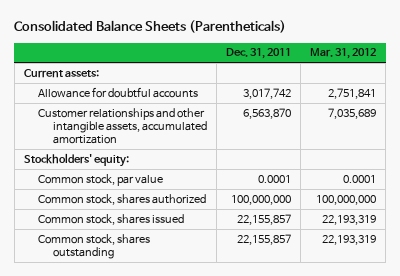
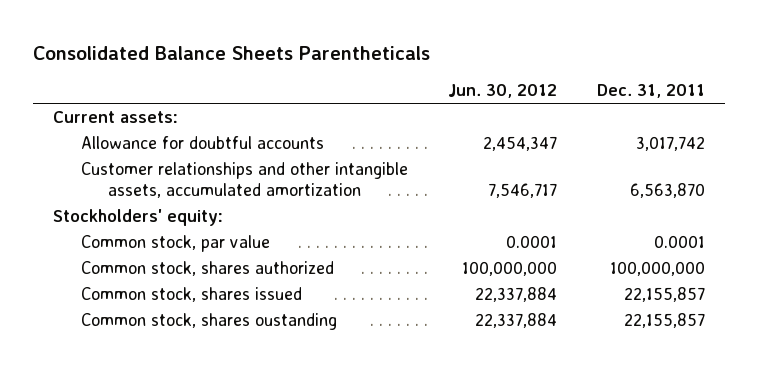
- Consolidated Balance Sheets (Parentheticals)
+ Consolidated Balance Sheets Parentheticals
- | Dec. 31, 2011 | Mar. 31, 2012
+ | Jun. 30, 2012 | Dec. 31, 2011
- Common stock, shares outstanding | 22,155,857 | 22,193,319
+ Common stock, shares oustanding | 22,337,884 | 22,155,857

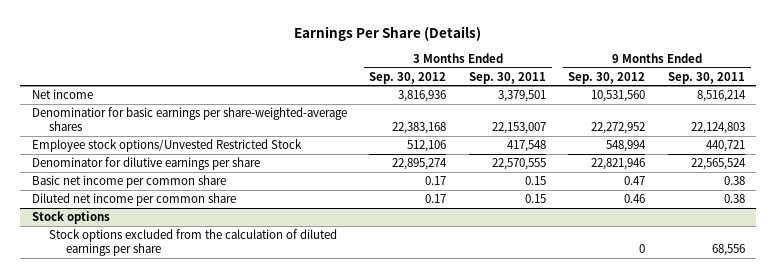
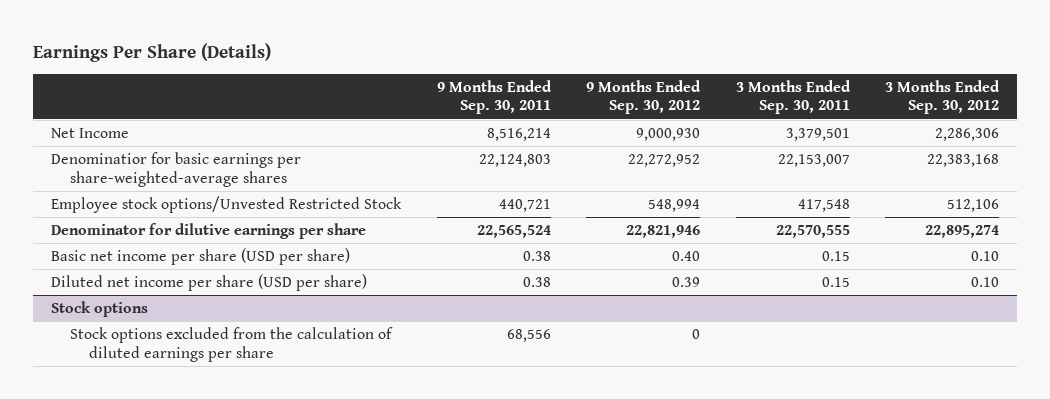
- | 3 Months Ended Sep. 30, 2012 | 3 Months Ended Sep. 30, 2011 | 9 Months Ended Sep. 30, 2012 | 9 Months Ended Sep. 30, 2011
+ | 9 Months Ended Sep. 30, 2011 | 9 Months Ended Sep. 30, 2012 | 3 Months Ended Sep. 30, 2011 | 3 Months Ended Sep. 30, 2012
- Net income | 3,816,936 | 3,379,501 | 10,531,560 | 8,516,214
+ Net Income | 8,516,214 | 9,000,930 | 3,379,501 | 2,286,306
- Basic net income per common share | 0.17 | 0.15 | 0.47 | 0.38
- Diluted net income per common share | 0.17 | 0.15 | 0.46 | 0.38
+ Basic net income per share (USD per share) | 0.38 | 0.40 | 0.15 | 0.10
+ Diluted net income per share (USD per share) | 0.38 | 0.39 | 0.15 | 0.10

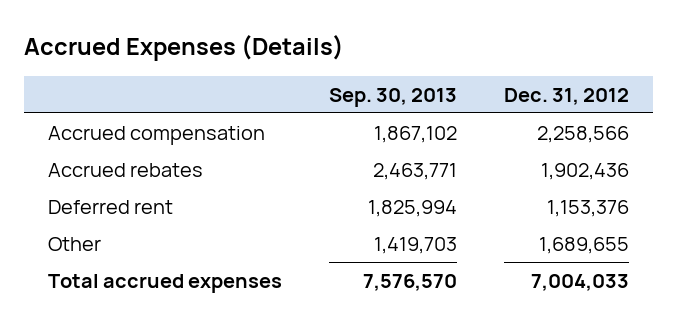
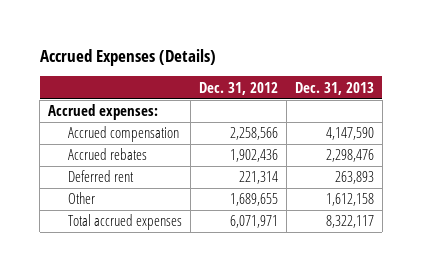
- | Sep. 30, 2013 | Dec. 31, 2012
+ | Dec. 31, 2012 | Dec. 31, 2013
+ Accrued expenses:
- Deferred rent | 1,825,994 | 1,153,376
+ Deferred rent | 221,314 | 263,893
- Total accrued expenses | 7,576,570 | 7,004,033
+ Total accrued expenses | 6,071,971 | 8,322,117

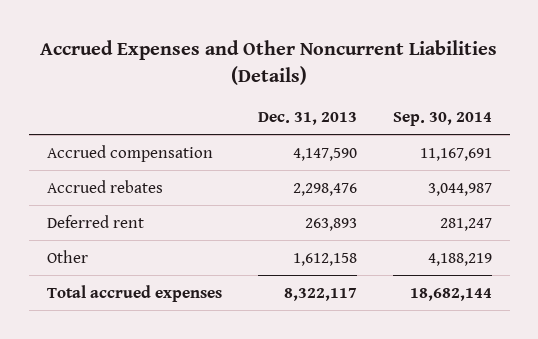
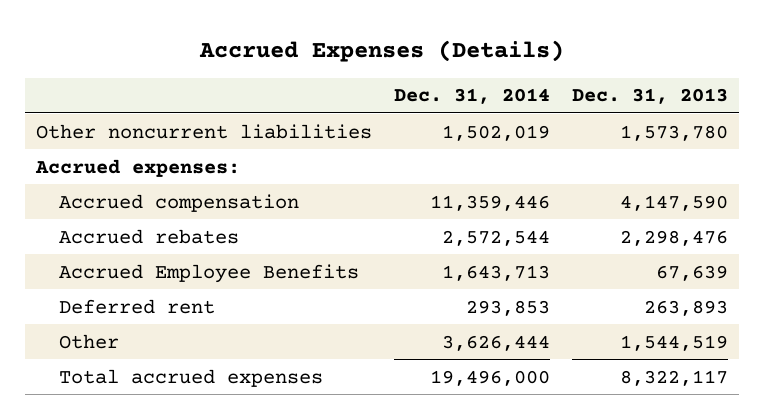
- Accrued Expenses and Other Noncurrent Liabilities (Details)
+ Accrued Expenses (Details)
- | Dec. 31, 2013 | Sep. 30, 2014
+ | Dec. 31, 2014 | Dec. 31, 2013
+ Other noncurrent liabilities | 1,502,019 | 1,573,780
+ Accrued expenses:
+ Accrued Employee Benefits | 1,643,713 | 67,639
- Other | 1,612,158 | 4,188,219
+ Other | 3,626,444 | 1,544,519

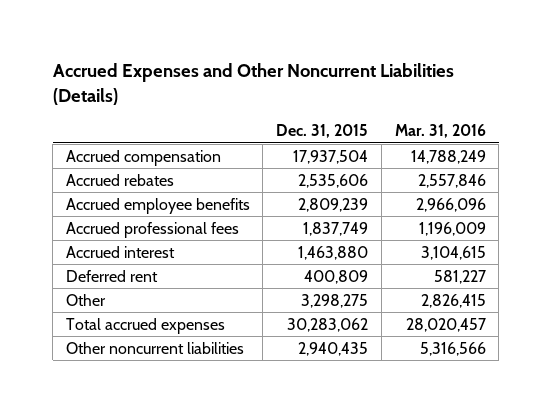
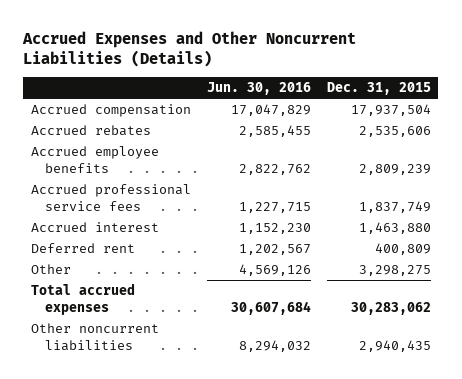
- | Dec. 31, 2015 | Mar. 31, 2016
+ | Jun. 30, 2016 | Dec. 31, 2015
- Accrued professional fees | 1,837,749 | 1,196,009
+ Accrued professional service fees | 1,227,715 | 1,837,749

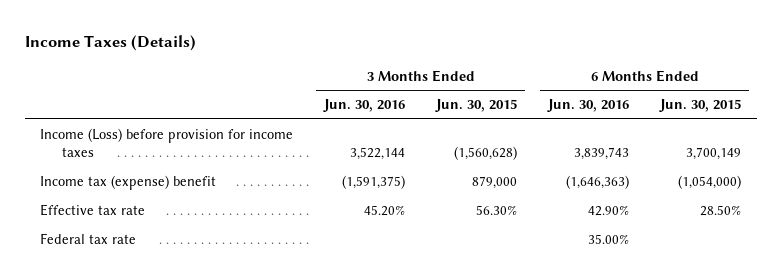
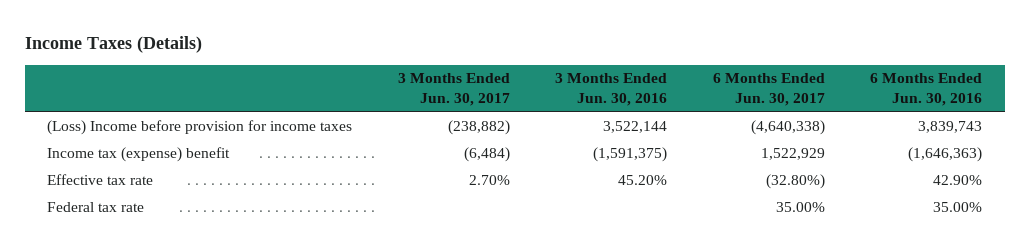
- | 3 Months Ended Jun. 30, 2016 | 3 Months Ended Jun. 30, 2015 | 6 Months Ended Jun. 30, 2016 | 6 Months Ended Jun. 30, 2015
+ | 3 Months Ended Jun. 30, 2017 | 3 Months Ended Jun. 30, 2016 | 6 Months Ended Jun. 30, 2017 | 6 Months Ended Jun. 30, 2016
- Income (Loss) before provision for income taxes | 3,522,144 | (1,560,628) | 3,839,743 | 3,700,149
+ (Loss) Income before provision for income taxes | (238,882) | 3,522,144 | (4,640,338) | 3,839,743

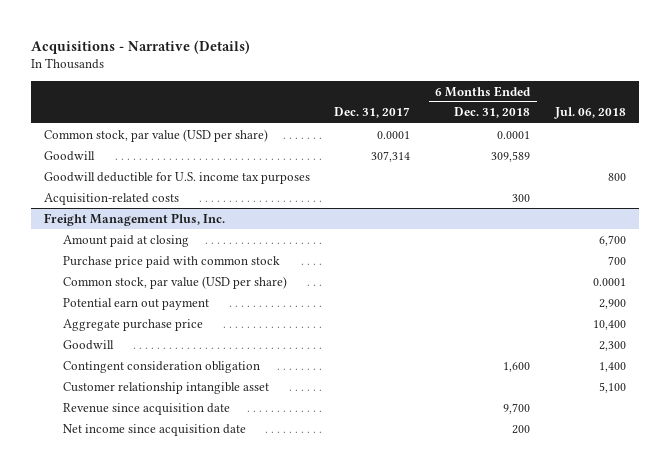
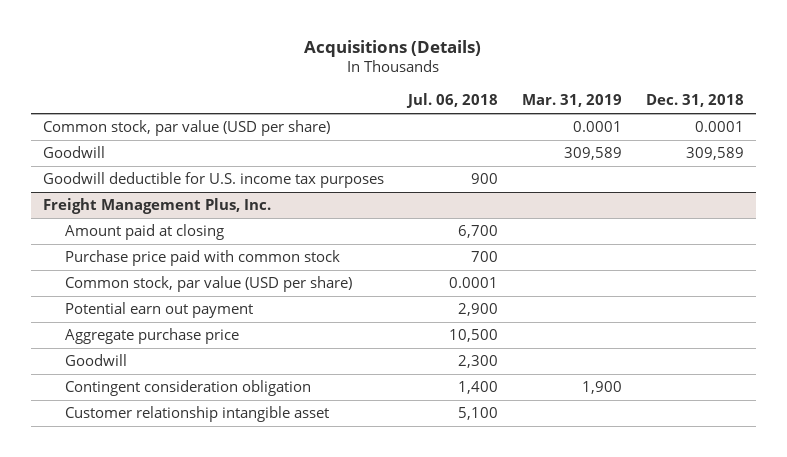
- Acquisitions - Narrative (Details)
+ Acquisitions (Details)
- | Dec. 31, 2017 | 6 Months Ended Dec. 31, 2018 | Jul. 06, 2018
+ | Jul. 06, 2018 | Mar. 31, 2019 | Dec. 31, 2018
- Goodwill deductible for U.S. income tax purposes | | | 800
- Acquisition-related costs | | 300 |
+ Goodwill deductible for U.S. income tax purposes | 900 | |
@ Freight Management Plus, Inc.
- Aggregate purchase price | | | 10,400
+ Aggregate purchase price | 10,500 | |
- Revenue since acquisition date | | 9,700 |
- Net income since acquisition date | | 200 |

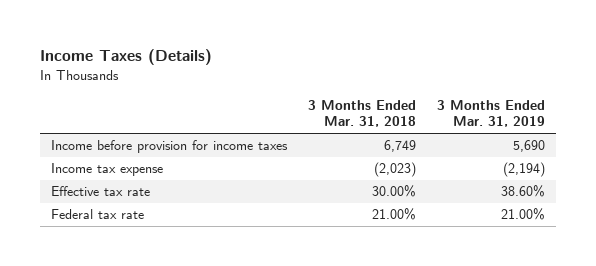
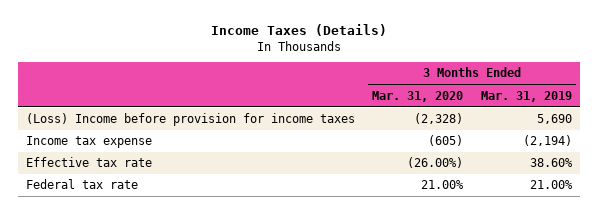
- | 3 Months Ended Mar. 31, 2018 | 3 Months Ended Mar. 31, 2019
+ | 3 Months Ended Mar. 31, 2020 | 3 Months Ended Mar. 31, 2019
- Income before provision for income taxes | 6,749 | 5,690
+ (Loss) Income before provision for income taxes | (2,328) | 5,690

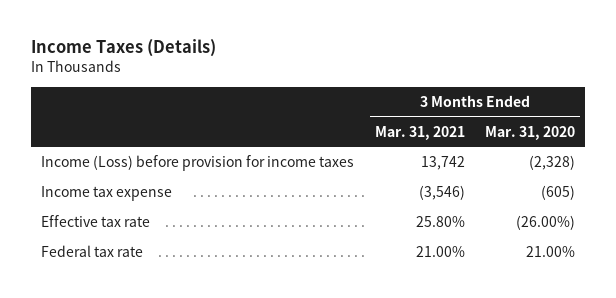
- | 3 Months Ended Mar. 31, 2020 | 3 Months Ended Mar. 31, 2019
+ | 3 Months Ended Mar. 31, 2021 | 3 Months Ended Mar. 31, 2020
- (Loss) Income before provision for income taxes | (2,328) | 5,690
+ Income (Loss) before provision for income taxes | 13,742 | (2,328)

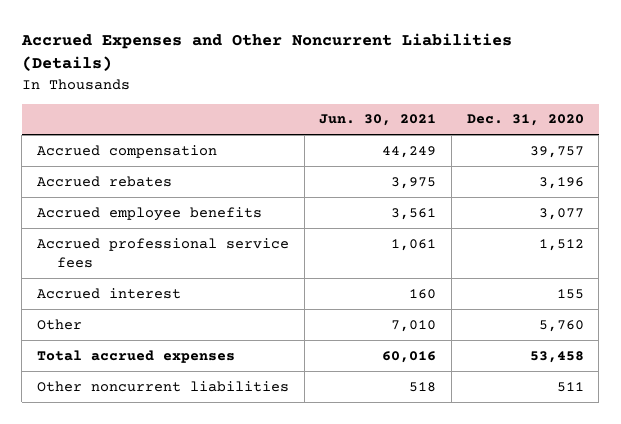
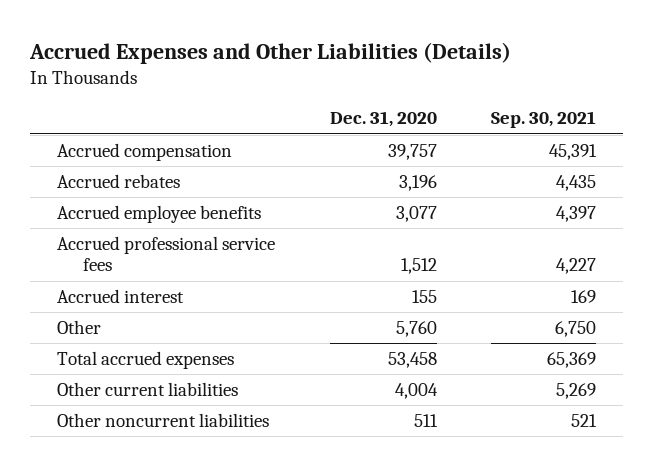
- Accrued Expenses and Other Noncurrent Liabilities (Details)
+ Accrued Expenses and Other Liabilities (Details)
- | Jun. 30, 2021 | Dec. 31, 2020
+ | Dec. 31, 2020 | Sep. 30, 2021
+ Other current liabilities | 4,004 | 5,269

